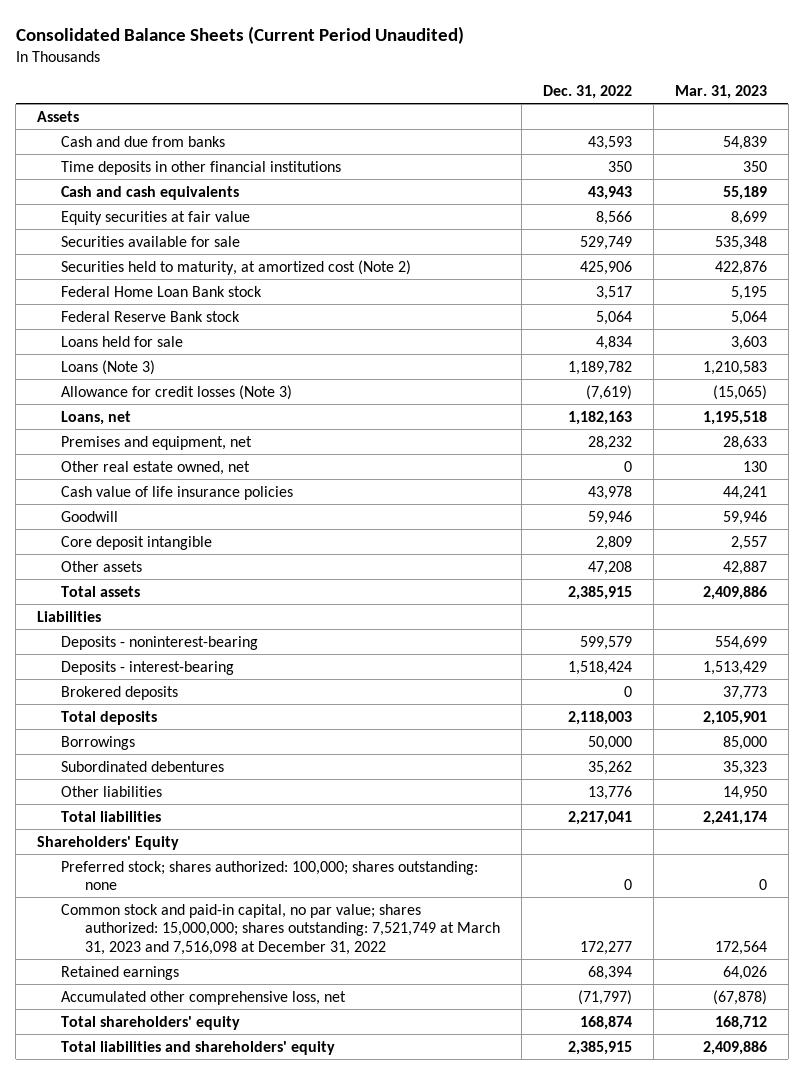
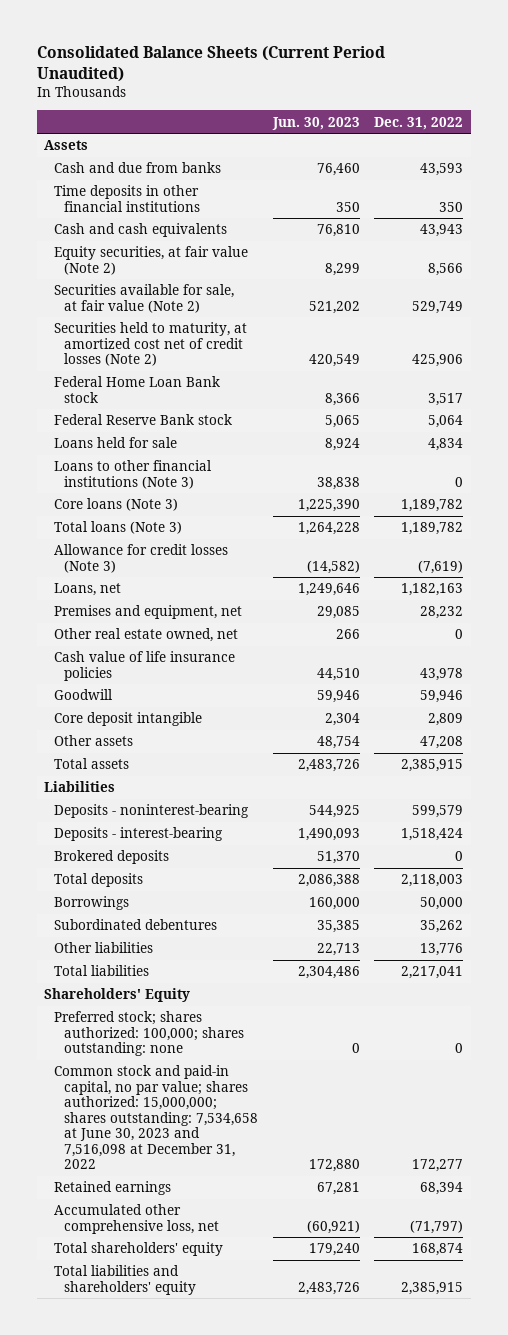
- | Dec. 31, 2022 | Mar. 31, 2023
+ | Jun. 30, 2023 | Dec. 31, 2022
- Equity securities at fair value | 8,566 | 8,699
- Securities available for sale | 529,749 | 535,348
- Securities held to maturity, at amortized cost (Note 2) | 425,906 | 422,876
+ Equity securities, at fair value (Note 2) | 8,299 | 8,566
+ Securities available for sale, at fair value (Note 2) | 521,202 | 529,749
+ Securities held to maturity, at amortized cost net of credit losses (Note 2) | 420,549 | 425,906
- Loans (Note 3) | 1,189,782 | 1,210,583
+ Loans to other financial institutions (Note 3) | 38,838 | 0
+ Core loans (Note 3) | 1,225,390 | 1,189,782
+ Total loans (Note 3) | 1,264,228 | 1,189,782
- Common stock and paid-in capital, no par value; shares authorized: 15,000,000; shares outstanding: 7,521,749 at March 31, 2023 and 7,516,098 at December 31, 2022 | 172,277 | 172,564
+ Common stock and paid-in capital, no par value; shares authorized: 15,000,000; shares outstanding: 7,534,658 at June 30, 2023 and 7,516,098 at December 31, 2022 | 172,880 | 172,277

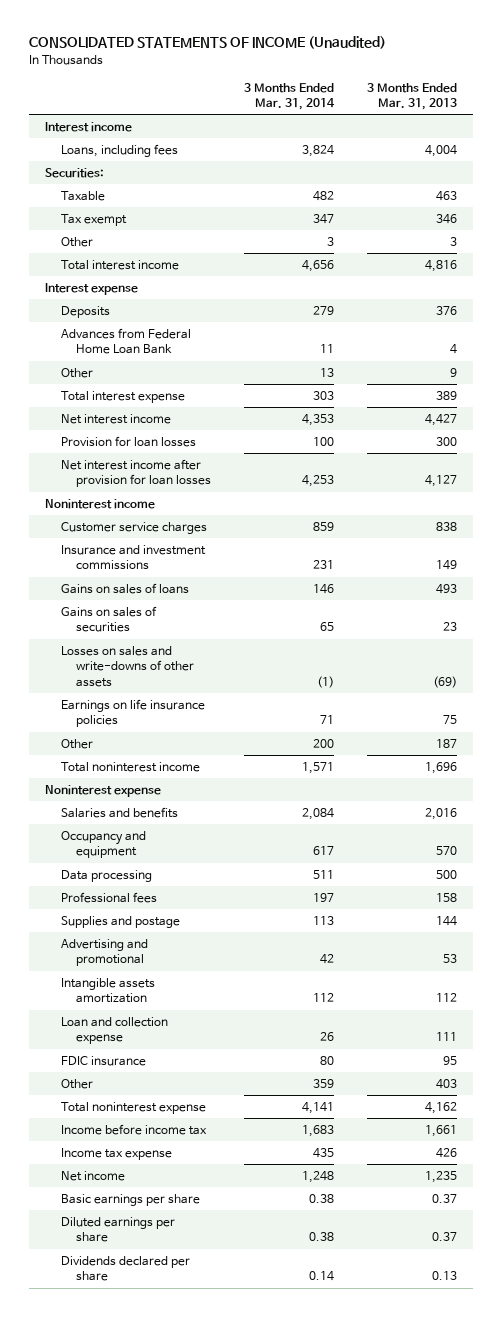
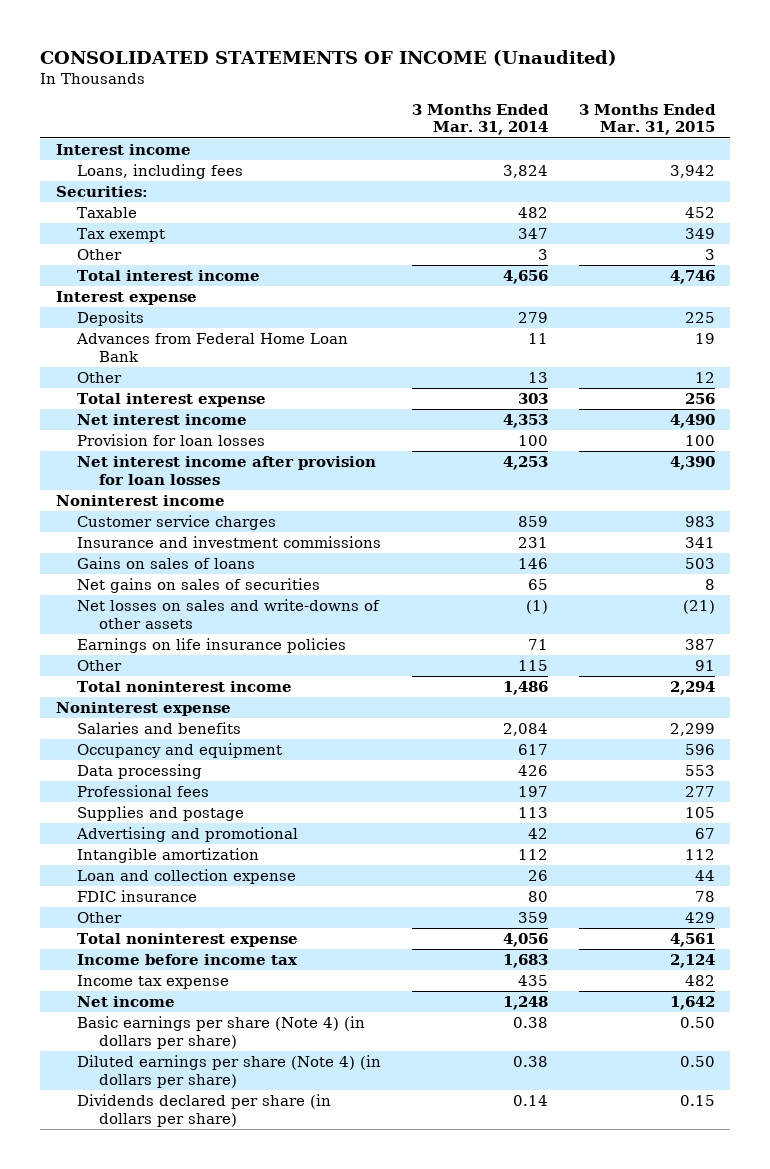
- | 3 Months Ended Mar. 31, 2014 | 3 Months Ended Mar. 31, 2013
+ | 3 Months Ended Mar. 31, 2014 | 3 Months Ended Mar. 31, 2015
- Gains on sales of securities | 65 | 23
- Losses on sales and write-downs of other assets | (1) | (69)
+ Net gains on sales of securities | 65 | 8
+ Net losses on sales and write-downs of other assets | (1) | (21)
- Other | 200 | 187
- Total noninterest income | 1,571 | 1,696
+ Other | 115 | 91
+ Total noninterest income | 1,486 | 2,294
- Data processing | 511 | 500
+ Data processing | 426 | 553
- Intangible assets amortization | 112 | 112
+ Intangible amortization | 112 | 112
- Total noninterest expense | 4,141 | 4,162
+ Total noninterest expense | 4,056 | 4,561
- Basic earnings per share | 0.38 | 0.37
- Diluted earnings per share | 0.38 | 0.37
- Dividends declared per share | 0.14 | 0.13
+ Basic earnings per share (Note 4) (in dollars per share) | 0.38 | 0.50
+ Diluted earnings per share (Note 4) (in dollars per share) | 0.38 | 0.50
+ Dividends declared per share (in dollars per share) | 0.14 | 0.15

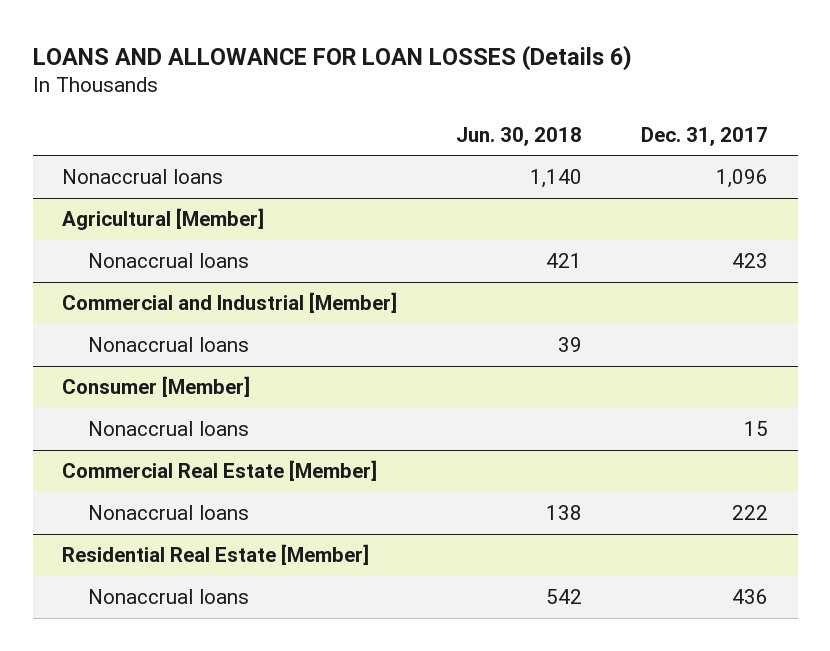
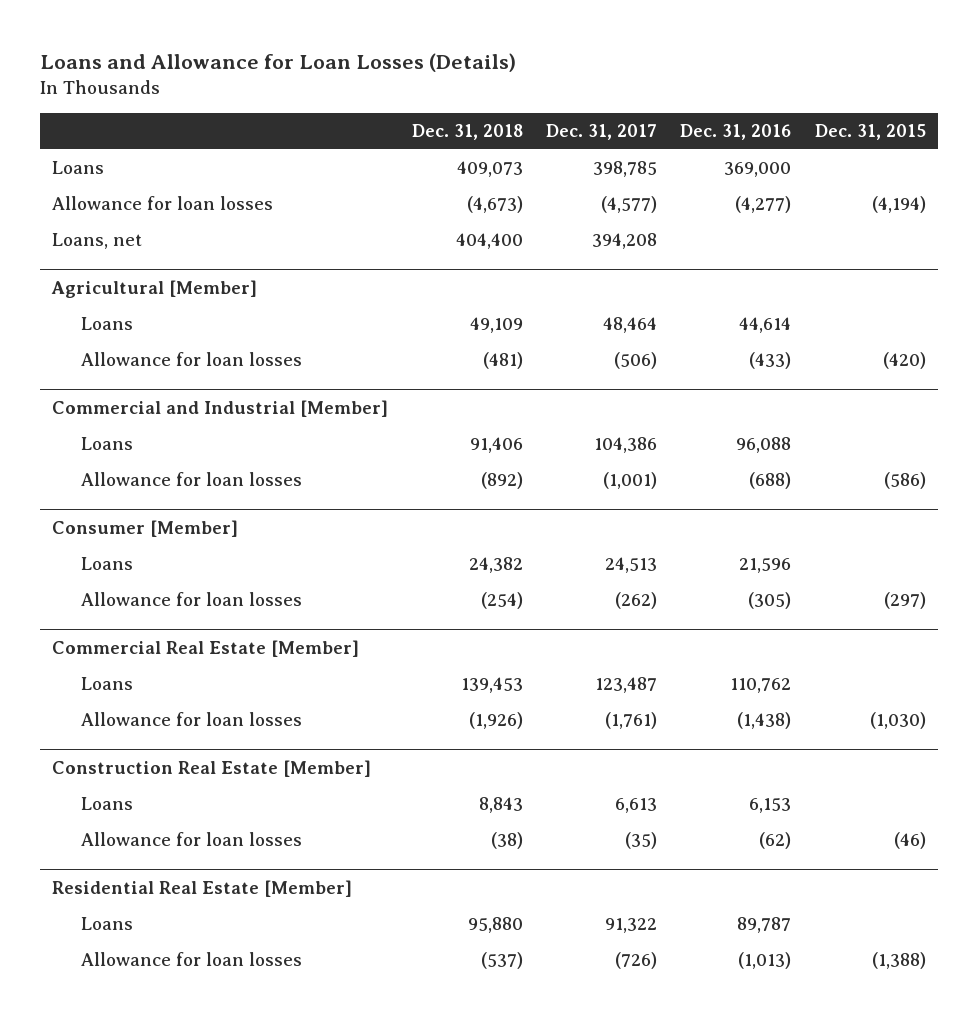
- LOANS AND ALLOWANCE FOR LOAN LOSSES (Details 6)
+ Loans and Allowance for Loan Losses (Details)
- | Jun. 30, 2018 | Dec. 31, 2017
+ | Dec. 31, 2018 | Dec. 31, 2017 | Dec. 31, 2016 | Dec. 31, 2015
- Nonaccrual loans | 1,140 | 1,096
+ Loans | 409,073 | 398,785 | 369,000 |
+ Allowance for loan losses | (4,673) | (4,577) | (4,277) | (4,194)
+ Loans, net | 404,400 | 394,208 | |
@ Agricultural [Member]
- Nonaccrual loans | 421 | 423
+ Loans | 49,109 | 48,464 | 44,614 |
+ Allowance for loan losses | (481) | (506) | (433) | (420)
@ Commercial and Industrial [Member]
- Nonaccrual loans | 39 |
+ Loans | 91,406 | 104,386 | 96,088 |
+ Allowance for loan losses | (892) | (1,001) | (688) | (586)
@ Consumer [Member]
- Nonaccrual loans | | 15
+ Loans | 24,382 | 24,513 | 21,596 |
+ Allowance for loan losses | (254) | (262) | (305) | (297)
@ Commercial Real Estate [Member]
- Nonaccrual loans | 138 | 222
+ Loans | 139,453 | 123,487 | 110,762 |
+ Allowance for loan losses | (1,926) | (1,761) | (1,438) | (1,030)
+ Construction Real Estate [Member]
+ Loans | 8,843 | 6,613 | 6,153 |
+ Allowance for loan losses | (38) | (35) | (62) | (46)
@ Residential Real Estate [Member]
- Nonaccrual loans | 542 | 436
+ Loans | 95,880 | 91,322 | 89,787 |
+ Allowance for loan losses | (537) | (726) | (1,013) | (1,388)

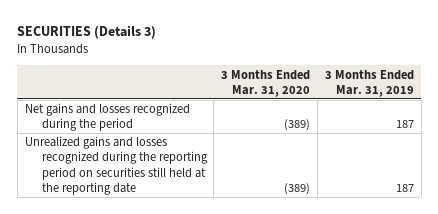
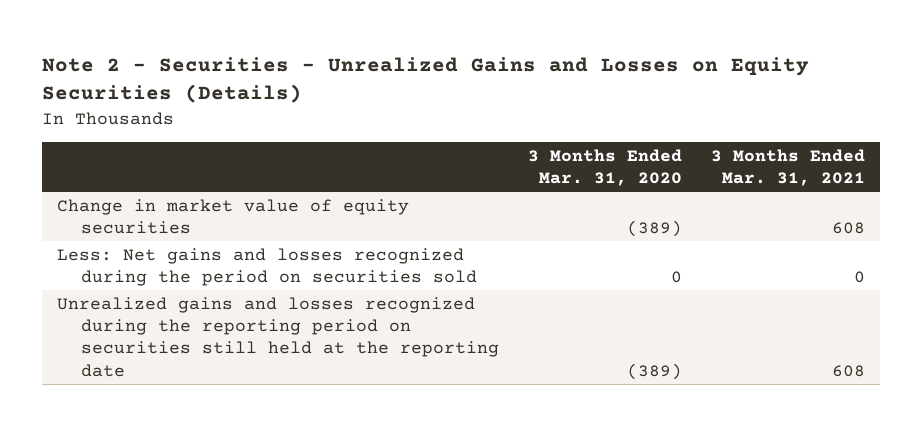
- SECURITIES (Details 3)
+ Note 2 - Securities - Unrealized Gains and Losses on Equity Securities (Details)
- | 3 Months Ended Mar. 31, 2020 | 3 Months Ended Mar. 31, 2019
+ | 3 Months Ended Mar. 31, 2020 | 3 Months Ended Mar. 31, 2021
- Net gains and losses recognized during the period | (389) | 187
+ Change in market value of equity securities | (389) | 608
+ Less: Net gains and losses recognized during the period on securities sold | 0 | 0

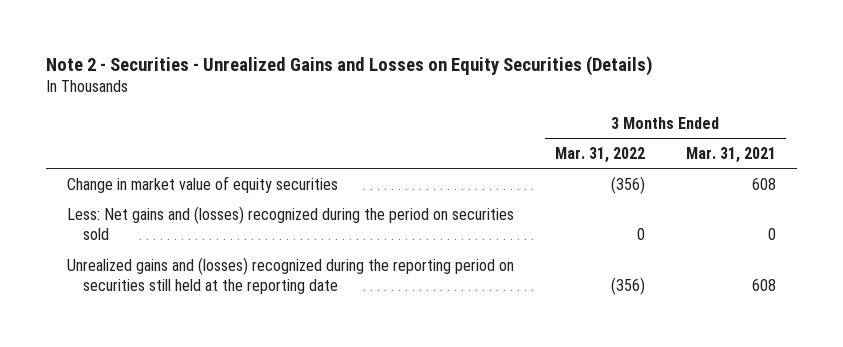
- | 3 Months Ended Mar. 31, 2020 | 3 Months Ended Mar. 31, 2021
+ | 3 Months Ended Mar. 31, 2022 | 3 Months Ended Mar. 31, 2021
- Less: Net gains and losses recognized during the period on securities sold | 0 | 0
- Unrealized gains and losses recognized during the reporting period on securities still held at the reporting date | (389) | 608
+ Less: Net gains and (losses) recognized during the period on securities sold | 0 | 0
+ Unrealized gains and (losses) recognized during the reporting period on securities still held at the reporting date | (356) | 608

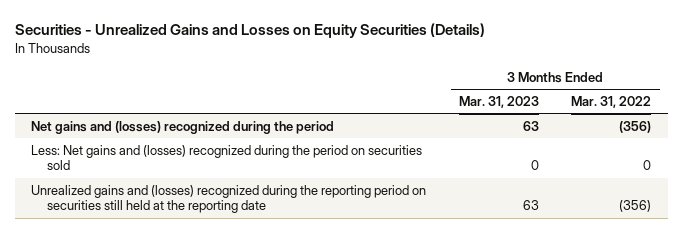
- Note 2 - Securities - Unrealized Gains and Losses on Equity Securities (Details)
+ Securities - Unrealized Gains and Losses on Equity Securities (Details)
- | 3 Months Ended Mar. 31, 2022 | 3 Months Ended Mar. 31, 2021
+ | 3 Months Ended Mar. 31, 2023 | 3 Months Ended Mar. 31, 2022
- Change in market value of equity securities | (356) | 608
+ Net gains and (losses) recognized during the period | 63 | (356)

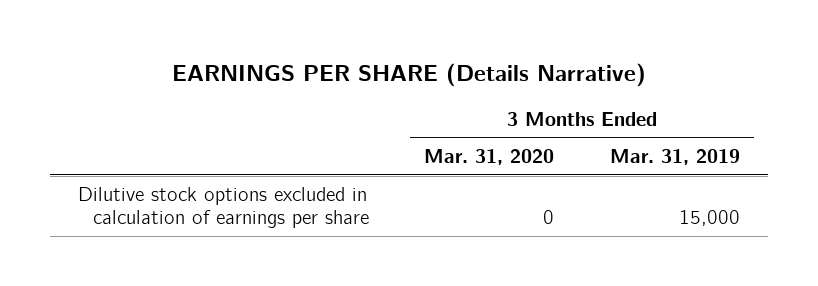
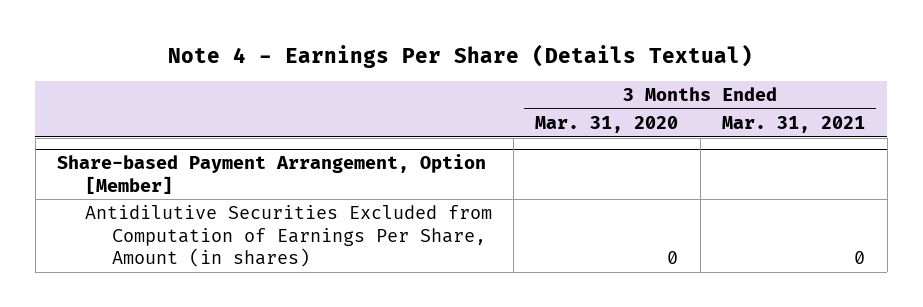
- EARNINGS PER SHARE (Details Narrative)
+ Note 4 - Earnings Per Share (Details Textual)
- | 3 Months Ended Mar. 31, 2020 | 3 Months Ended Mar. 31, 2019
+ | 3 Months Ended Mar. 31, 2020 | 3 Months Ended Mar. 31, 2021
- Dilutive stock options excluded in calculation of earnings per share | 0 | 15,000
+ Share-based Payment Arrangement, Option [Member]
+ Antidilutive Securities Excluded from Computation of Earnings Per Share, Amount (in shares) | 0 | 0

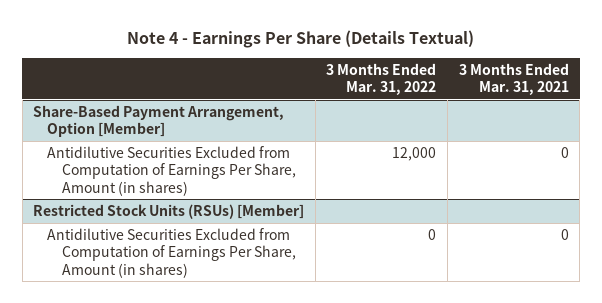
- | 3 Months Ended Mar. 31, 2020 | 3 Months Ended Mar. 31, 2021
+ | 3 Months Ended Mar. 31, 2022 | 3 Months Ended Mar. 31, 2021
- Share-based Payment Arrangement, Option [Member]
+ Share-Based Payment Arrangement, Option [Member]
+ Restricted Stock Units (RSUs) [Member]
+ Antidilutive Securities Excluded from Computation of Earnings Per Share, Amount (in shares) | 0 | 0

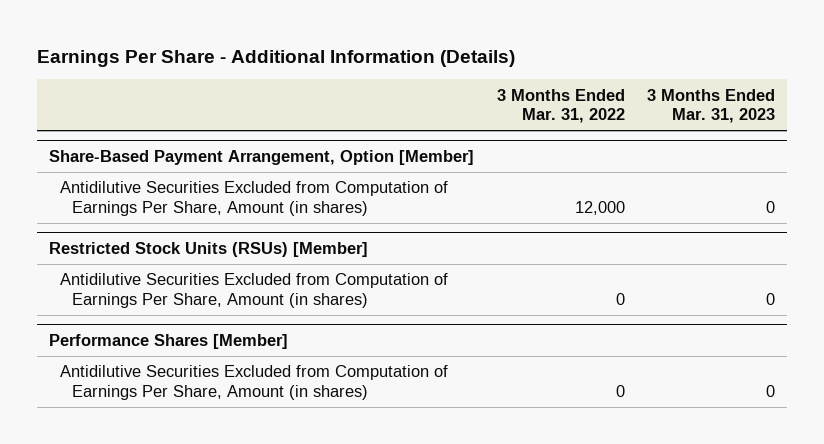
- Note 4 - Earnings Per Share (Details Textual)
+ Earnings Per Share - Additional Information (Details)
- | 3 Months Ended Mar. 31, 2022 | 3 Months Ended Mar. 31, 2021
+ | 3 Months Ended Mar. 31, 2022 | 3 Months Ended Mar. 31, 2023
+ Performance Shares [Member]
+ Antidilutive Securities Excluded from Computation of Earnings Per Share, Amount (in shares) | 0 | 0

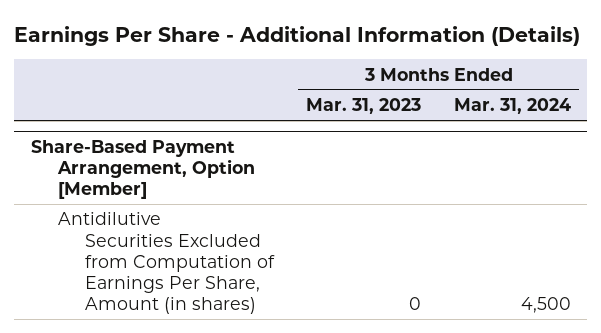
- | 3 Months Ended Mar. 31, 2022 | 3 Months Ended Mar. 31, 2023
+ | 3 Months Ended Mar. 31, 2023 | 3 Months Ended Mar. 31, 2024
- Restricted Stock Units (RSUs) [Member]
- Antidilutive Securities Excluded from Computation of Earnings Per Share, Amount (in shares) | 0 | 0
- Performance Shares [Member]
- Antidilutive Securities Excluded from Computation of Earnings Per Share, Amount (in shares) | 0 | 0

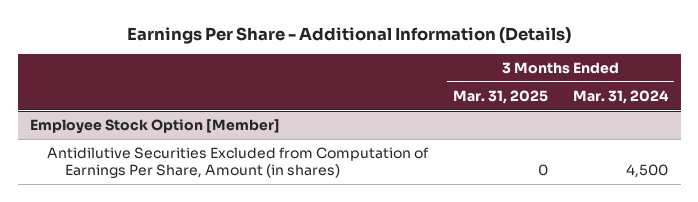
- | 3 Months Ended Mar. 31, 2023 | 3 Months Ended Mar. 31, 2024
+ | 3 Months Ended Mar. 31, 2025 | 3 Months Ended Mar. 31, 2024
- Share-Based Payment Arrangement, Option [Member]
+ Employee Stock Option [Member]

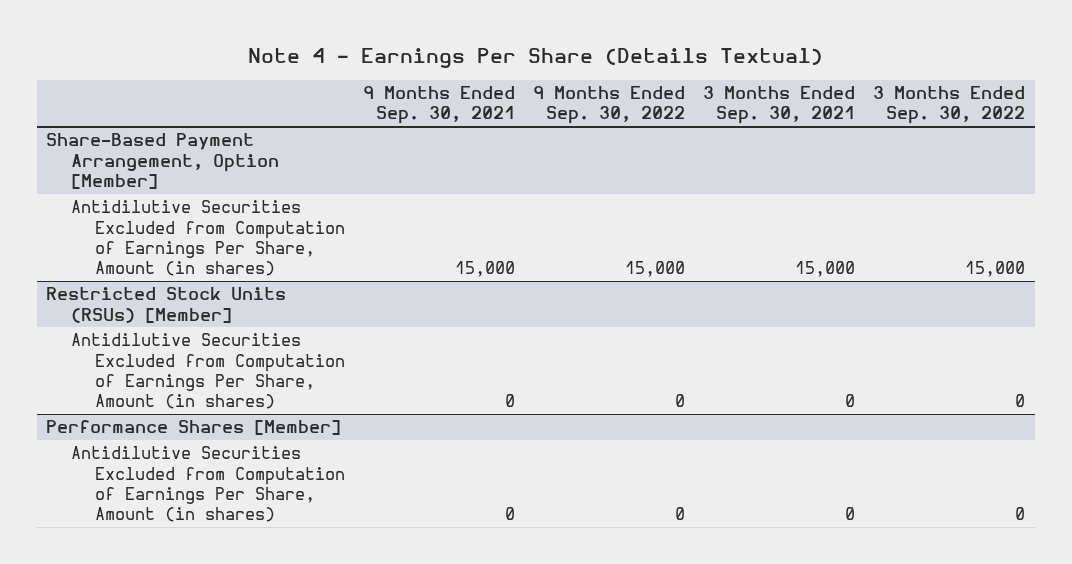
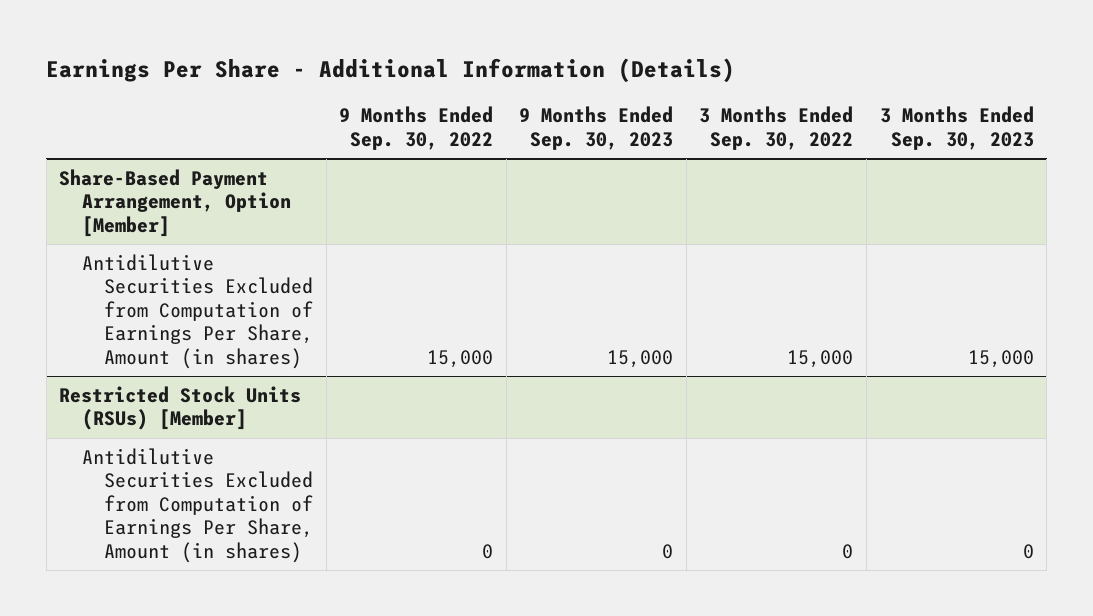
- Note 4 - Earnings Per Share (Details Textual)
+ Earnings Per Share - Additional Information (Details)
- | 9 Months Ended Sep. 30, 2021 | 9 Months Ended Sep. 30, 2022 | 3 Months Ended Sep. 30, 2021 | 3 Months Ended Sep. 30, 2022
+ | 9 Months Ended Sep. 30, 2022 | 9 Months Ended Sep. 30, 2023 | 3 Months Ended Sep. 30, 2022 | 3 Months Ended Sep. 30, 2023
- Performance Shares [Member]
- Antidilutive Securities Excluded from Computation of Earnings Per Share, Amount (in shares) | 0 | 0 | 0 | 0

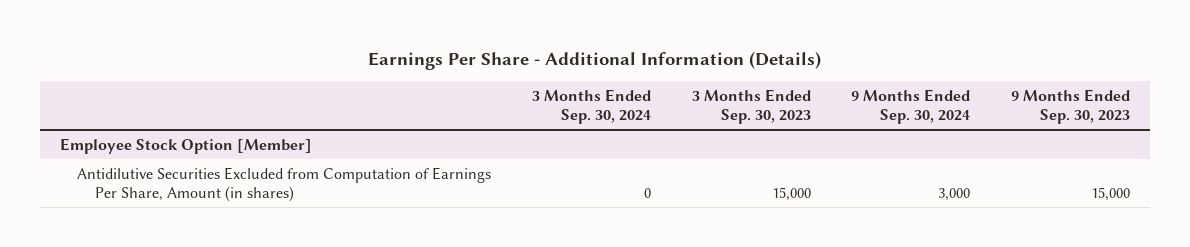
- | 9 Months Ended Sep. 30, 2022 | 9 Months Ended Sep. 30, 2023 | 3 Months Ended Sep. 30, 2022 | 3 Months Ended Sep. 30, 2023
+ | 3 Months Ended Sep. 30, 2024 | 3 Months Ended Sep. 30, 2023 | 9 Months Ended Sep. 30, 2024 | 9 Months Ended Sep. 30, 2023
- Share-Based Payment Arrangement, Option [Member]
+ Employee Stock Option [Member]
- Restricted Stock Units (RSUs) [Member]
- Antidilutive Securities Excluded from Computation of Earnings Per Share, Amount (in shares) | 0 | 0 | 0 | 0

